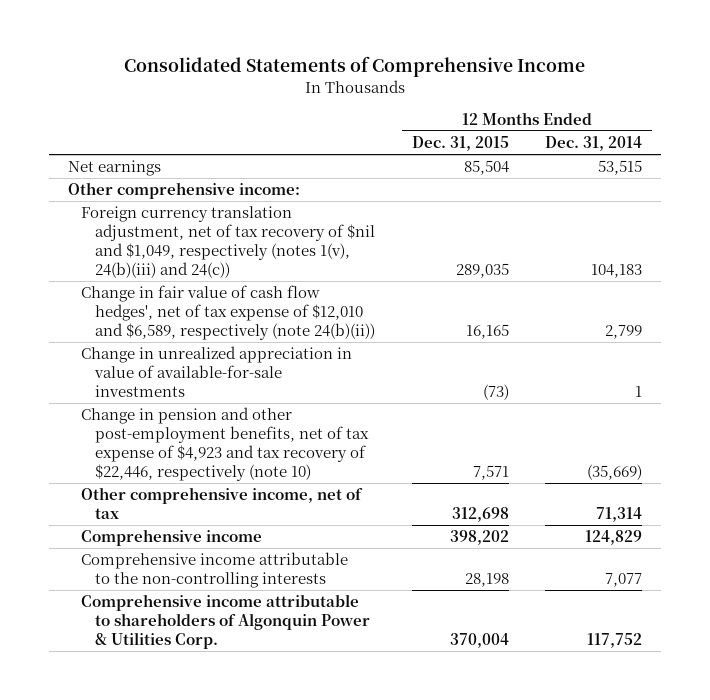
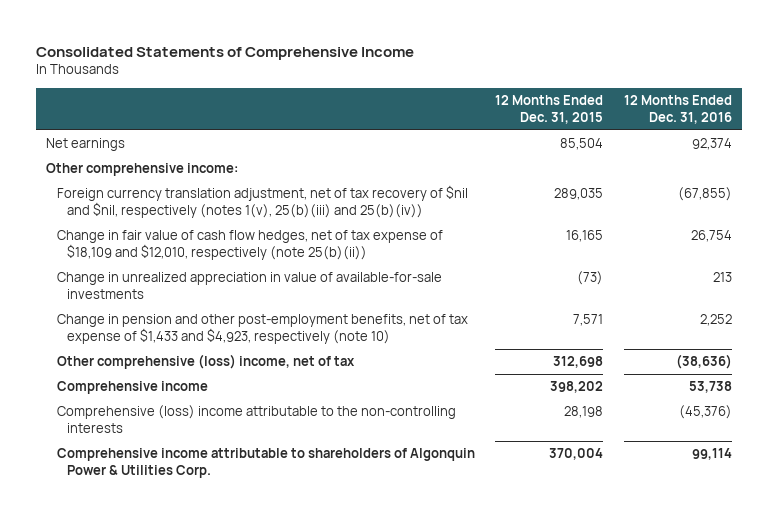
- | 12 Months Ended Dec. 31, 2015 | 12 Months Ended Dec. 31, 2014
+ | 12 Months Ended Dec. 31, 2015 | 12 Months Ended Dec. 31, 2016
- Foreign currency translation adjustment, net of tax recovery of $nil and $1,049, respectively (notes 1(v), 24(b)(iii) and 24(c)) | 289,035 | 104,183
- Change in fair value of cash flow hedges', net of tax expense of $12,010 and $6,589, respectively (note 24(b)(ii)) | 16,165 | 2,799
+ Foreign currency translation adjustment, net of tax recovery of $nil and $nil, respectively (notes 1(v), 25(b)(iii) and 25(b)(iv)) | 289,035 | (67,855)
+ Change in fair value of cash flow hedges, net of tax expense of $18,109 and $12,010, respectively (note 25(b)(ii)) | 16,165 | 26,754
- Change in pension and other post-employment benefits, net of tax expense of $4,923 and tax recovery of $22,446, respectively (note 10) | 7,571 | (35,669)
- Other comprehensive income, net of tax | 312,698 | 71,314
+ Change in pension and other post-employment benefits, net of tax expense of $1,433 and $4,923, respectively (note 10) | 7,571 | 2,252
+ Other comprehensive (loss) income, net of tax | 312,698 | (38,636)
- Comprehensive income attributable to the non-controlling interests | 28,198 | 7,077
+ Comprehensive (loss) income attributable to the non-controlling interests | 28,198 | (45,376)

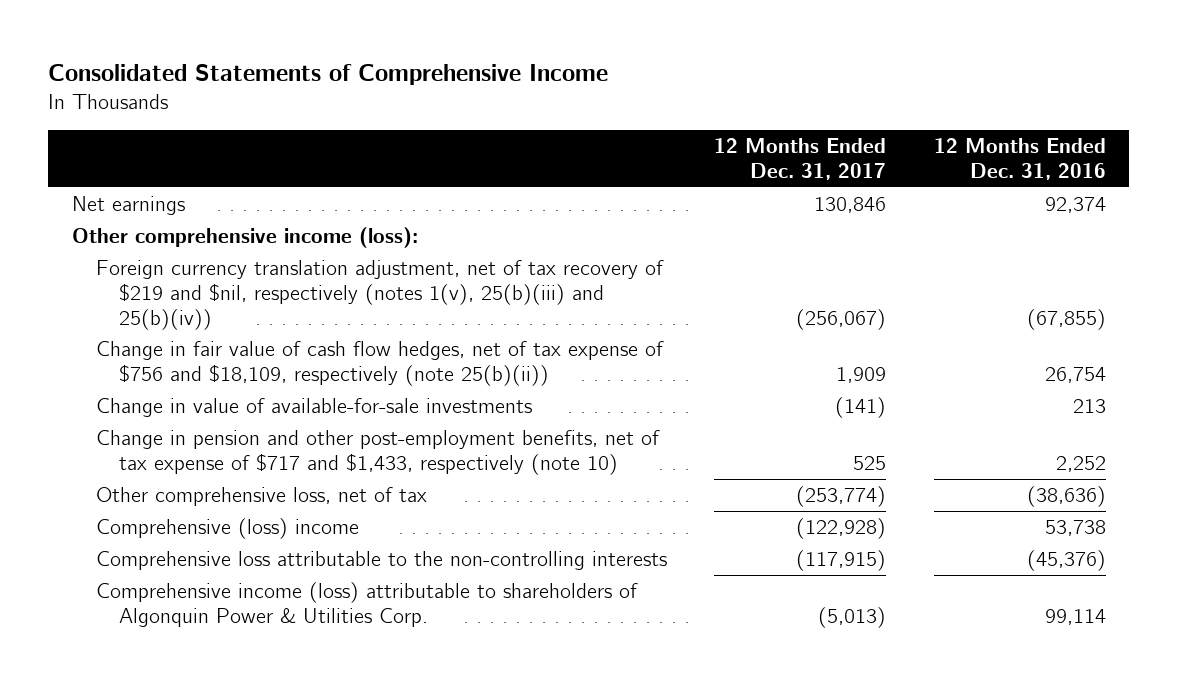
- | 12 Months Ended Dec. 31, 2015 | 12 Months Ended Dec. 31, 2016
+ | 12 Months Ended Dec. 31, 2017 | 12 Months Ended Dec. 31, 2016
- Other comprehensive income:
- Foreign currency translation adjustment, net of tax recovery of $nil and $nil, respectively (notes 1(v), 25(b)(iii) and 25(b)(iv)) | 289,035 | (67,855)
- Change in fair value of cash flow hedges, net of tax expense of $18,109 and $12,010, respectively (note 25(b)(ii)) | 16,165 | 26,754
- Change in unrealized appreciation in value of available-for-sale investments | (73) | 213
- Change in pension and other post-employment benefits, net of tax expense of $1,433 and $4,923, respectively (note 10) | 7,571 | 2,252
- Other comprehensive (loss) income, net of tax | 312,698 | (38,636)
- Comprehensive income | 398,202 | 53,738
- Comprehensive (loss) income attributable to the non-controlling interests | 28,198 | (45,376)
- Comprehensive income attributable to shareholders of Algonquin Power & Utilities Corp. | 370,004 | 99,114
+ Other comprehensive income (loss):
+ Foreign currency translation adjustment, net of tax recovery of $219 and $nil, respectively (notes 1(v), 25(b)(iii) and 25(b)(iv)) | (256,067) | (67,855)
+ Change in fair value of cash flow hedges, net of tax expense of $756 and $18,109, respectively (note 25(b)(ii)) | 1,909 | 26,754
+ Change in value of available-for-sale investments | (141) | 213
+ Change in pension and other post-employment benefits, net of tax expense of $717 and $1,433, respectively (note 10) | 525 | 2,252
+ Other comprehensive loss, net of tax | (253,774) | (38,636)
+ Comprehensive (loss) income | (122,928) | 53,738
+ Comprehensive loss attributable to the non-controlling interests | (117,915) | (45,376)
+ Comprehensive income (loss) attributable to shareholders of Algonquin Power & Utilities Corp. | (5,013) | 99,114

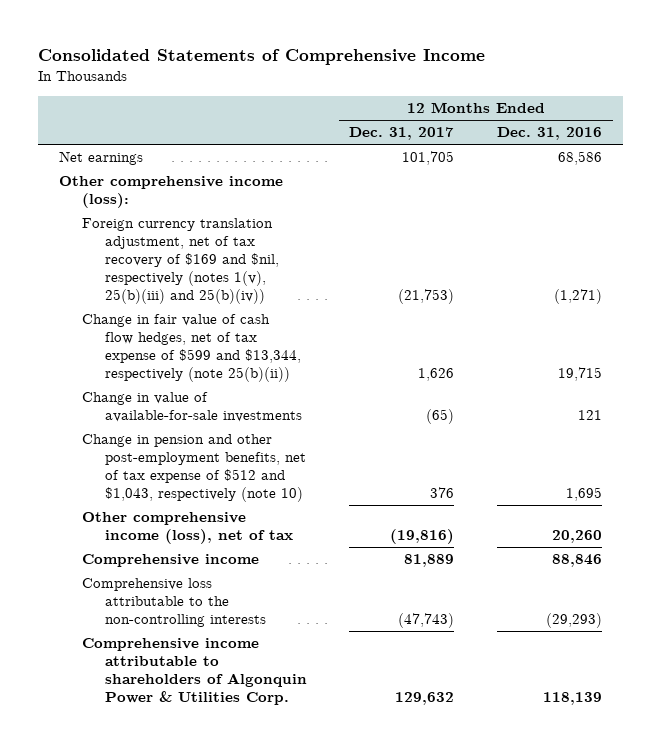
- Net earnings | 130,846 | 92,374
+ Net earnings | 101,705 | 68,586
- Foreign currency translation adjustment, net of tax recovery of $219 and $nil, respectively (notes 1(v), 25(b)(iii) and 25(b)(iv)) | (256,067) | (67,855)
- Change in fair value of cash flow hedges, net of tax expense of $756 and $18,109, respectively (note 25(b)(ii)) | 1,909 | 26,754
- Change in value of available-for-sale investments | (141) | 213
- Change in pension and other post-employment benefits, net of tax expense of $717 and $1,433, respectively (note 10) | 525 | 2,252
- Other comprehensive loss, net of tax | (253,774) | (38,636)
- Comprehensive (loss) income | (122,928) | 53,738
- Comprehensive loss attributable to the non-controlling interests | (117,915) | (45,376)
- Comprehensive income (loss) attributable to shareholders of Algonquin Power & Utilities Corp. | (5,013) | 99,114
+ Foreign currency translation adjustment, net of tax recovery of $169 and $nil, respectively (notes 1(v), 25(b)(iii) and 25(b)(iv)) | (21,753) | (1,271)
+ Change in fair value of cash flow hedges, net of tax expense of $599 and $13,344, respectively (note 25(b)(ii)) | 1,626 | 19,715
+ Change in value of available-for-sale investments | (65) | 121
+ Change in pension and other post-employment benefits, net of tax expense of $512 and $1,043, respectively (note 10) | 376 | 1,695
+ Other comprehensive income (loss), net of tax | (19,816) | 20,260
+ Comprehensive income | 81,889 | 88,846
+ Comprehensive loss attributable to the non-controlling interests | (47,743) | (29,293)
+ Comprehensive income attributable to shareholders of Algonquin Power & Utilities Corp. | 129,632 | 118,139

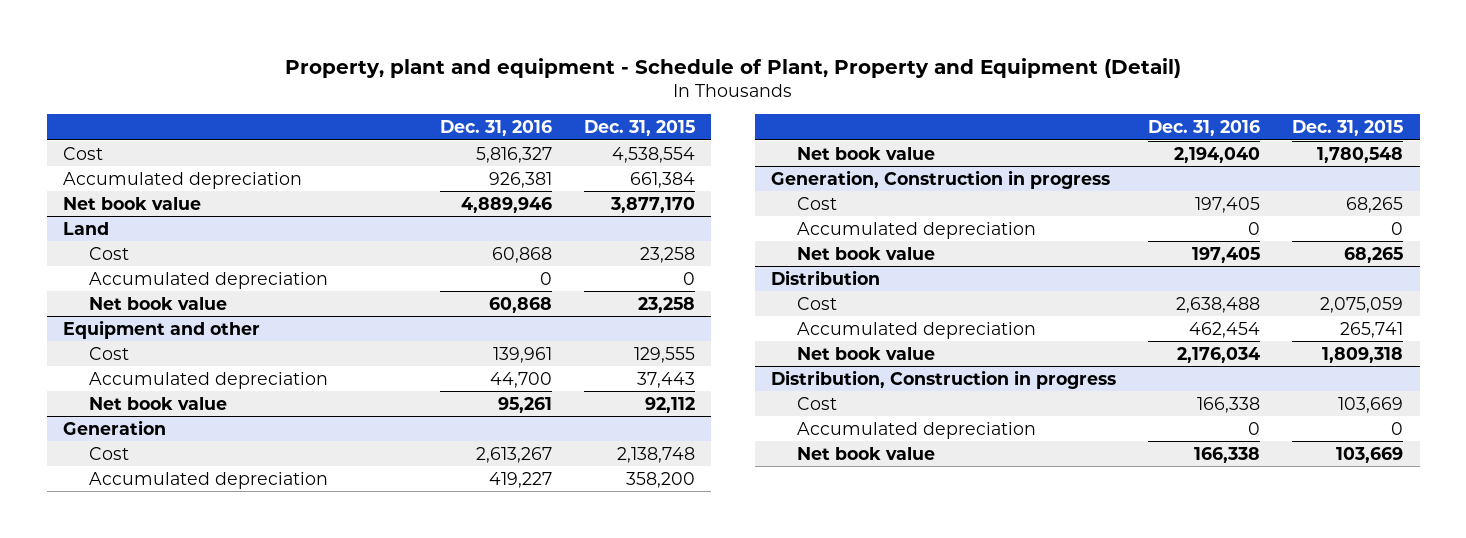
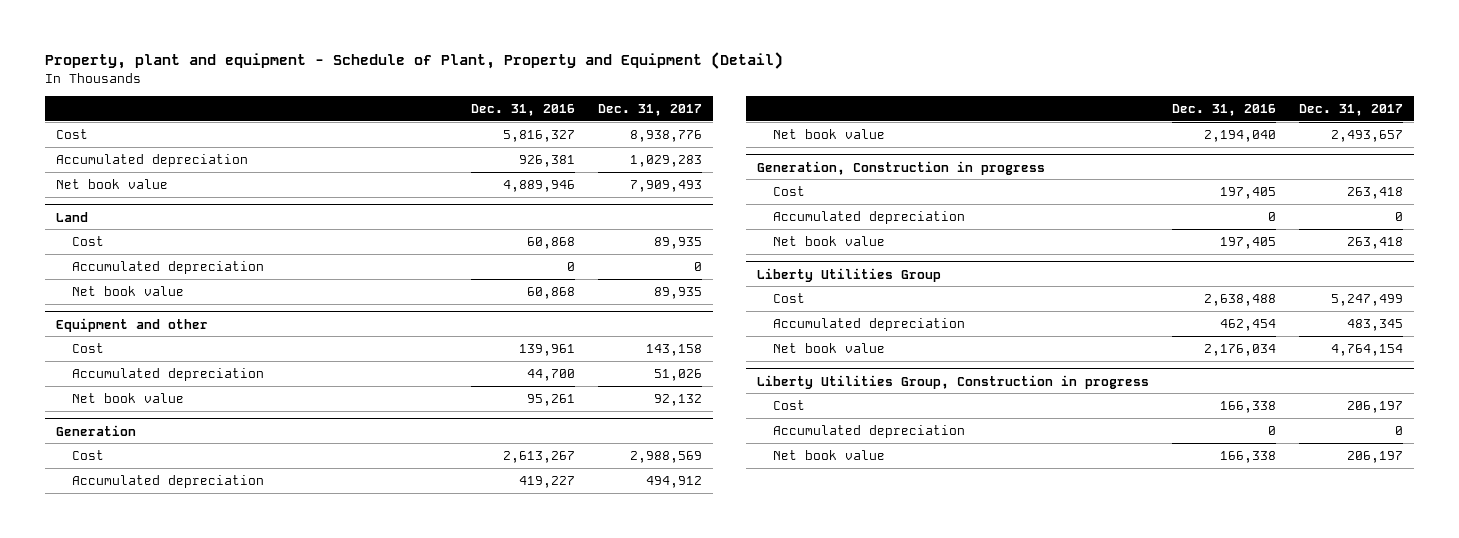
- | Dec. 31, 2016 | Dec. 31, 2015
+ | Dec. 31, 2016 | Dec. 31, 2017
- Distribution
+ Liberty Utilities Group
- Distribution, Construction in progress
+ Liberty Utilities Group, Construction in progress

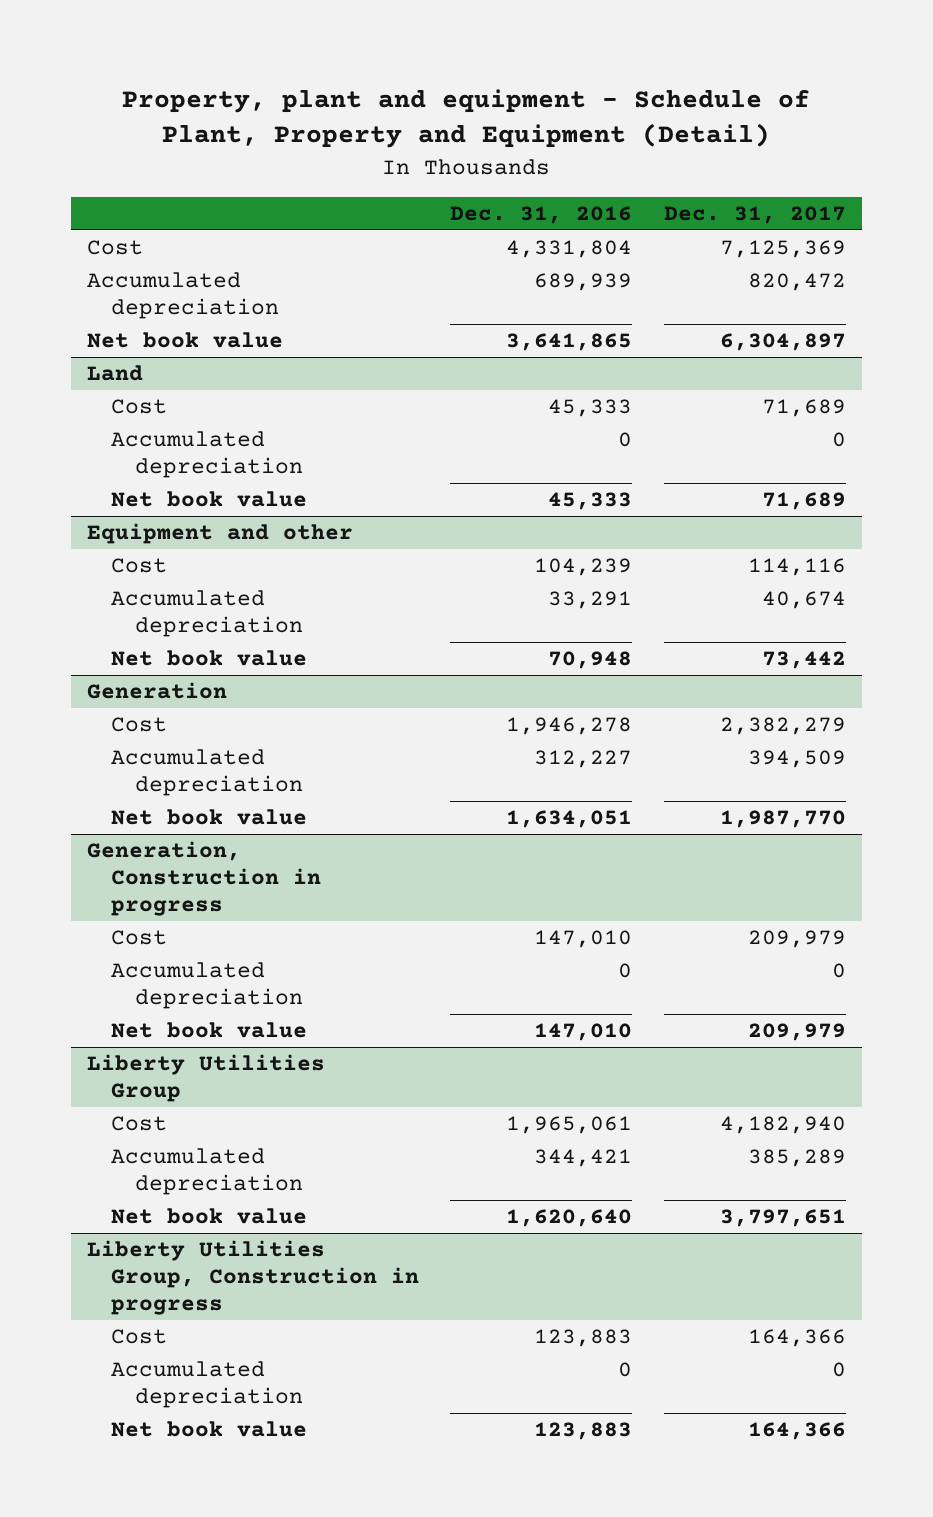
- Cost | 5,816,327 | 8,938,776
- Accumulated depreciation | 926,381 | 1,029,283
- Net book value | 4,889,946 | 7,909,493
+ Cost | 4,331,804 | 7,125,369
+ Accumulated depreciation | 689,939 | 820,472
+ Net book value | 3,641,865 | 6,304,897
@ Land
- Cost | 60,868 | 89,935
+ Cost | 45,333 | 71,689
- Net book value | 60,868 | 89,935
+ Net book value | 45,333 | 71,689
@ Equipment and other
- Cost | 139,961 | 143,158
- Accumulated depreciation | 44,700 | 51,026
- Net book value | 95,261 | 92,132
+ Cost | 104,239 | 114,116
+ Accumulated depreciation | 33,291 | 40,674
+ Net book value | 70,948 | 73,442
@ Generation
- Cost | 2,613,267 | 2,988,569
- Accumulated depreciation | 419,227 | 494,912
- Net book value | 2,194,040 | 2,493,657
+ Cost | 1,946,278 | 2,382,279
+ Accumulated depreciation | 312,227 | 394,509
+ Net book value | 1,634,051 | 1,987,770
@ Generation, Construction in progress
- Cost | 197,405 | 263,418
+ Cost | 147,010 | 209,979
- Net book value | 197,405 | 263,418
+ Net book value | 147,010 | 209,979
@ Liberty Utilities Group
- Cost | 2,638,488 | 5,247,499
- Accumulated depreciation | 462,454 | 483,345
- Net book value | 2,176,034 | 4,764,154
+ Cost | 1,965,061 | 4,182,940
+ Accumulated depreciation | 344,421 | 385,289
+ Net book value | 1,620,640 | 3,797,651
@ Liberty Utilities Group, Construction in progress
- Cost | 166,338 | 206,197
+ Cost | 123,883 | 164,366
- Net book value | 166,338 | 206,197
+ Net book value | 123,883 | 164,366

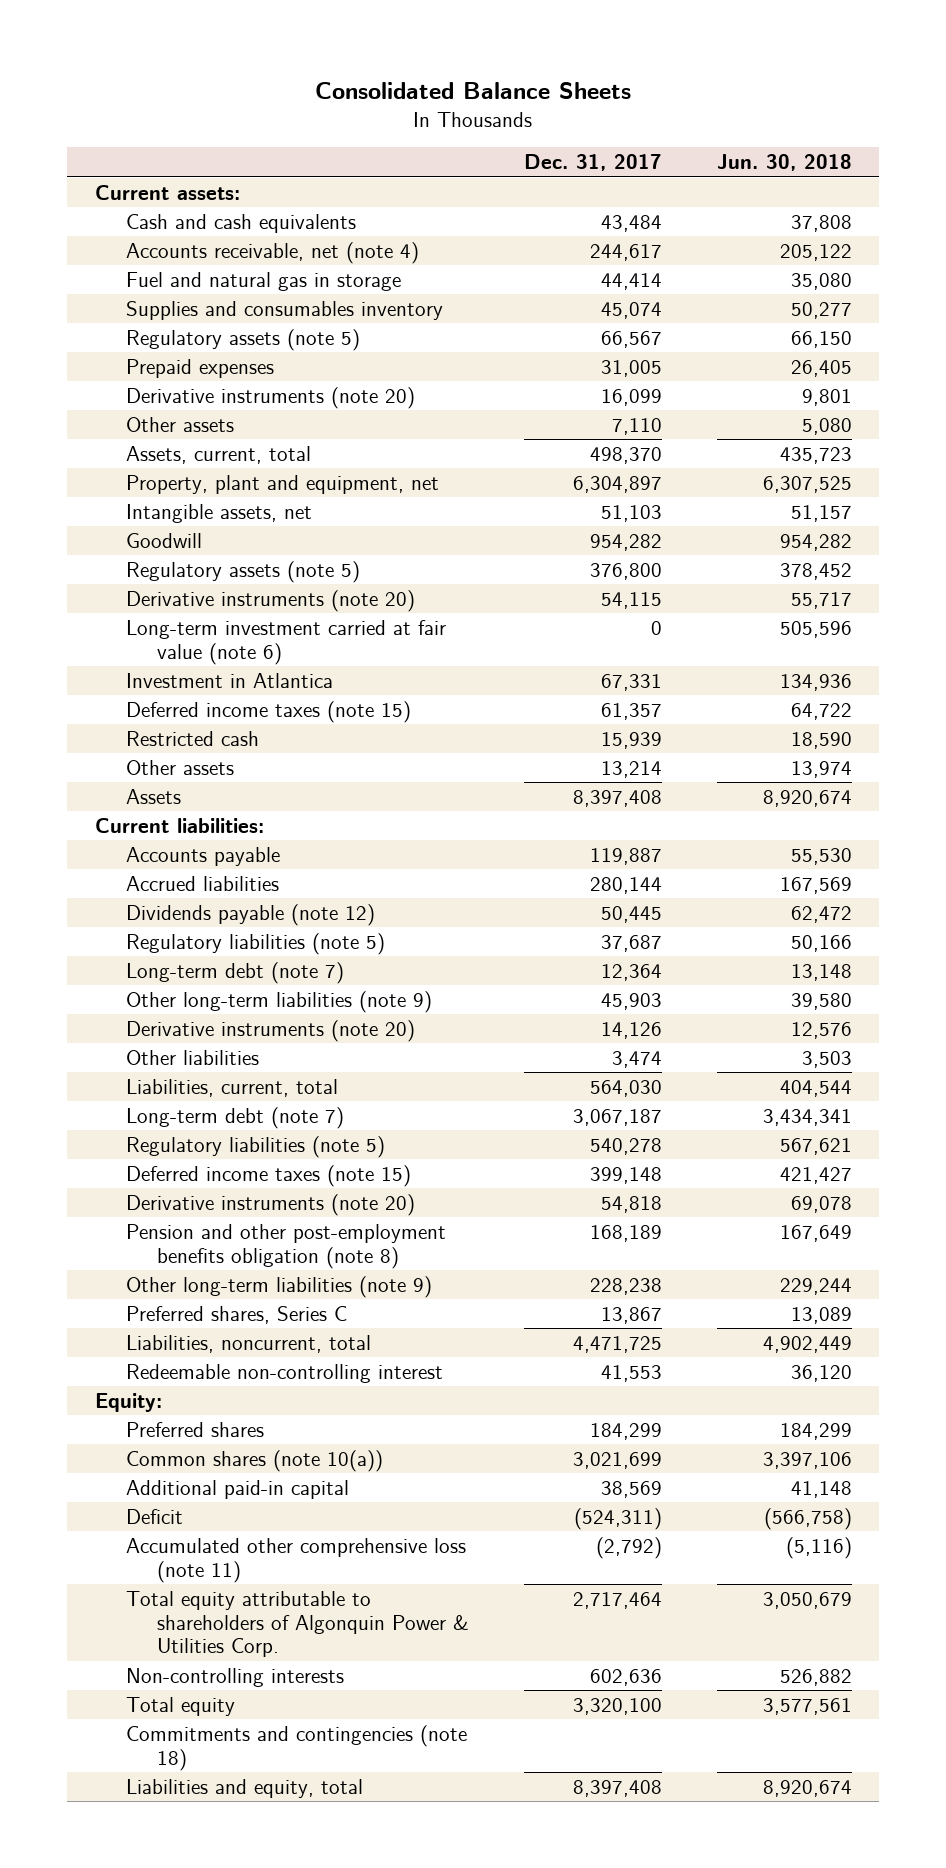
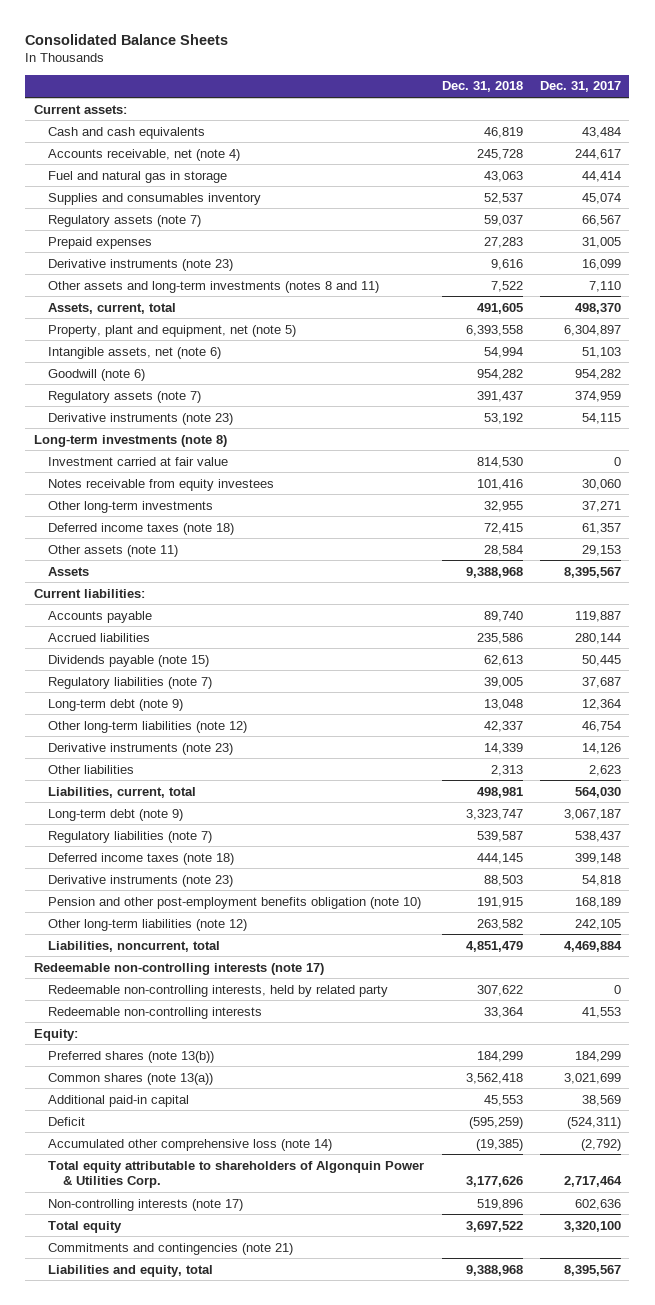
- | Dec. 31, 2017 | Jun. 30, 2018
+ | Dec. 31, 2018 | Dec. 31, 2017
- Regulatory assets (note 5) | 66,567 | 66,150
+ Regulatory assets (note 7) | 59,037 | 66,567
- Derivative instruments (note 20) | 16,099 | 9,801
- Other assets | 7,110 | 5,080
+ Derivative instruments (note 23) | 9,616 | 16,099
+ Other assets and long-term investments (notes 8 and 11) | 7,522 | 7,110
- Property, plant and equipment, net | 6,304,897 | 6,307,525
- Intangible assets, net | 51,103 | 51,157
- Goodwill | 954,282 | 954,282
- Regulatory assets (note 5) | 376,800 | 378,452
- Derivative instruments (note 20) | 54,115 | 55,717
- Long-term investment carried at fair value (note 6) | 0 | 505,596
- Investment in Atlantica | 67,331 | 134,936
- Deferred income taxes (note 15) | 61,357 | 64,722
- Restricted cash | 15,939 | 18,590
- Other assets | 13,214 | 13,974
- Assets | 8,397,408 | 8,920,674
+ Property, plant and equipment, net (note 5) | 6,393,558 | 6,304,897
+ Intangible assets, net (note 6) | 54,994 | 51,103
+ Goodwill (note 6) | 954,282 | 954,282
+ Regulatory assets (note 7) | 391,437 | 374,959
+ Derivative instruments (note 23) | 53,192 | 54,115
+ Long-term investments (note 8)
+ Investment carried at fair value | 814,530 | 0
+ Notes receivable from equity investees | 101,416 | 30,060
+ Other long-term investments | 32,955 | 37,271
+ Deferred income taxes (note 18) | 72,415 | 61,357
+ Other assets (note 11) | 28,584 | 29,153
+ Assets | 9,388,968 | 8,395,567
- Dividends payable (note 12) | 50,445 | 62,472
- Regulatory liabilities (note 5) | 37,687 | 50,166
- Long-term debt (note 7) | 12,364 | 13,148
- Other long-term liabilities (note 9) | 45,903 | 39,580
- Derivative instruments (note 20) | 14,126 | 12,576
- Other liabilities | 3,474 | 3,503
+ Dividends payable (note 15) | 62,613 | 50,445
+ Regulatory liabilities (note 7) | 39,005 | 37,687
+ Long-term debt (note 9) | 13,048 | 12,364
+ Other long-term liabilities (note 12) | 42,337 | 46,754
+ Derivative instruments (note 23) | 14,339 | 14,126
+ Other liabilities | 2,313 | 2,623
- Long-term debt (note 7) | 3,067,187 | 3,434,341
- Regulatory liabilities (note 5) | 540,278 | 567,621
- Deferred income taxes (note 15) | 399,148 | 421,427
- Derivative instruments (note 20) | 54,818 | 69,078
- Pension and other post-employment benefits obligation (note 8) | 168,189 | 167,649
- Other long-term liabilities (note 9) | 228,238 | 229,244
- Preferred shares, Series C | 13,867 | 13,089
- Liabilities, noncurrent, total | 4,471,725 | 4,902,449
- Redeemable non-controlling interest | 41,553 | 36,120
+ Long-term debt (note 9) | 3,323,747 | 3,067,187
+ Regulatory liabilities (note 7) | 539,587 | 538,437
+ Deferred income taxes (note 18) | 444,145 | 399,148
+ Derivative instruments (note 23) | 88,503 | 54,818
+ Pension and other post-employment benefits obligation (note 10) | 191,915 | 168,189
+ Other long-term liabilities (note 12) | 263,582 | 242,105
+ Liabilities, noncurrent, total | 4,851,479 | 4,469,884
+ Redeemable non-controlling interests (note 17)
+ Redeemable non-controlling interests, held by related party | 307,622 | 0
+ Redeemable non-controlling interests | 33,364 | 41,553
- Preferred shares | 184,299 | 184,299
- Common shares (note 10(a)) | 3,021,699 | 3,397,106
+ Preferred shares (note 13(b)) | 184,299 | 184,299
+ Common shares (note 13(a)) | 3,562,418 | 3,021,699
- Accumulated other comprehensive loss (note 11) | (2,792) | (5,116)
+ Accumulated other comprehensive loss (note 14) | (19,385) | (2,792)
- Non-controlling interests | 602,636 | 526,882
+ Non-controlling interests (note 17) | 519,896 | 602,636
- Commitments and contingencies (note 18)
- Liabilities and equity, total | 8,397,408 | 8,920,674
+ Commitments and contingencies (note 21)
+ Liabilities and equity, total | 9,388,968 | 8,395,567

